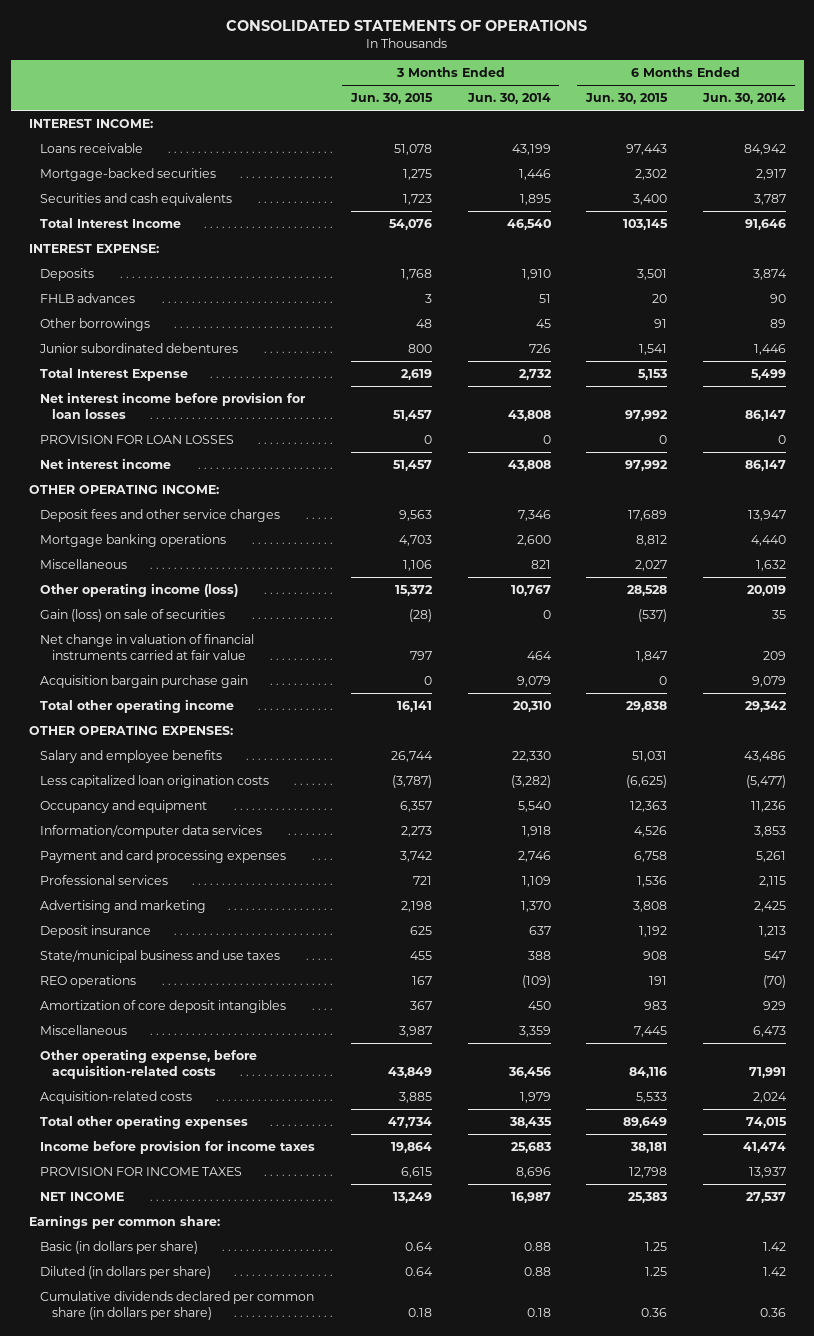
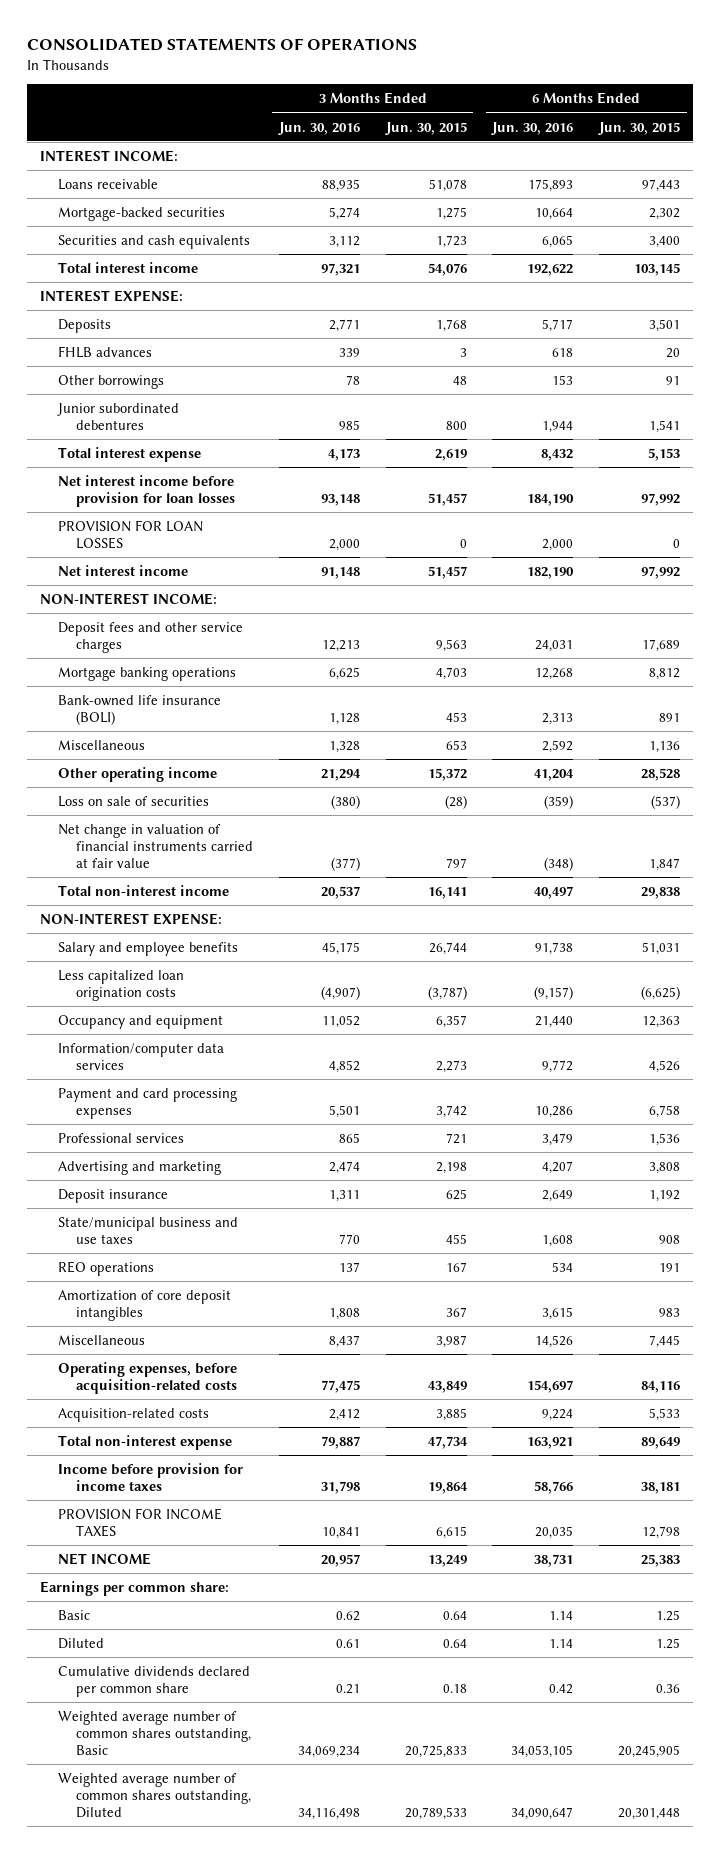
- | 3 Months Ended Jun. 30, 2015 | 3 Months Ended Jun. 30, 2014 | 6 Months Ended Jun. 30, 2015 | 6 Months Ended Jun. 30, 2014
+ | 3 Months Ended Jun. 30, 2016 | 3 Months Ended Jun. 30, 2015 | 6 Months Ended Jun. 30, 2016 | 6 Months Ended Jun. 30, 2015
- Total Interest Income | 54,076 | 46,540 | 103,145 | 91,646
+ Total interest income | 97,321 | 54,076 | 192,622 | 103,145
- Total Interest Expense | 2,619 | 2,732 | 5,153 | 5,499
+ Total interest expense | 4,173 | 2,619 | 8,432 | 5,153
- OTHER OPERATING INCOME:
+ NON-INTEREST INCOME:
- Miscellaneous | 1,106 | 821 | 2,027 | 1,632
- Other operating income (loss) | 15,372 | 10,767 | 28,528 | 20,019
- Gain (loss) on sale of securities | (28) | 0 | (537) | 35
+ Bank-owned life insurance (BOLI) | 1,128 | 453 | 2,313 | 891
+ Miscellaneous | 1,328 | 653 | 2,592 | 1,136
+ Other operating income | 21,294 | 15,372 | 41,204 | 28,528
+ Loss on sale of securities | (380) | (28) | (359) | (537)
- Acquisition bargain purchase gain | 0 | 9,079 | 0 | 9,079
- Total other operating income | 16,141 | 20,310 | 29,838 | 29,342
- OTHER OPERATING EXPENSES:
+ Total non-interest income | 20,537 | 16,141 | 40,497 | 29,838
+ NON-INTEREST EXPENSE:
- Other operating expense, before acquisition-related costs | 43,849 | 36,456 | 84,116 | 71,991
+ Operating expenses, before acquisition-related costs | 77,475 | 43,849 | 154,697 | 84,116
- Total other operating expenses | 47,734 | 38,435 | 89,649 | 74,015
+ Total non-interest expense | 79,887 | 47,734 | 163,921 | 89,649
- Basic (in dollars per share) | 0.64 | 0.88 | 1.25 | 1.42
- Diluted (in dollars per share) | 0.64 | 0.88 | 1.25 | 1.42
- Cumulative dividends declared per common share (in dollars per share) | 0.18 | 0.18 | 0.36 | 0.36
+ Basic | 0.62 | 0.64 | 1.14 | 1.25
+ Diluted | 0.61 | 0.64 | 1.14 | 1.25
+ Cumulative dividends declared per common share | 0.21 | 0.18 | 0.42 | 0.36
+ Weighted average number of common shares outstanding, Basic | 34,069,234 | 20,725,833 | 34,053,105 | 20,245,905
+ Weighted average number of common shares outstanding, Diluted | 34,116,498 | 20,789,533 | 34,090,647 | 20,301,448

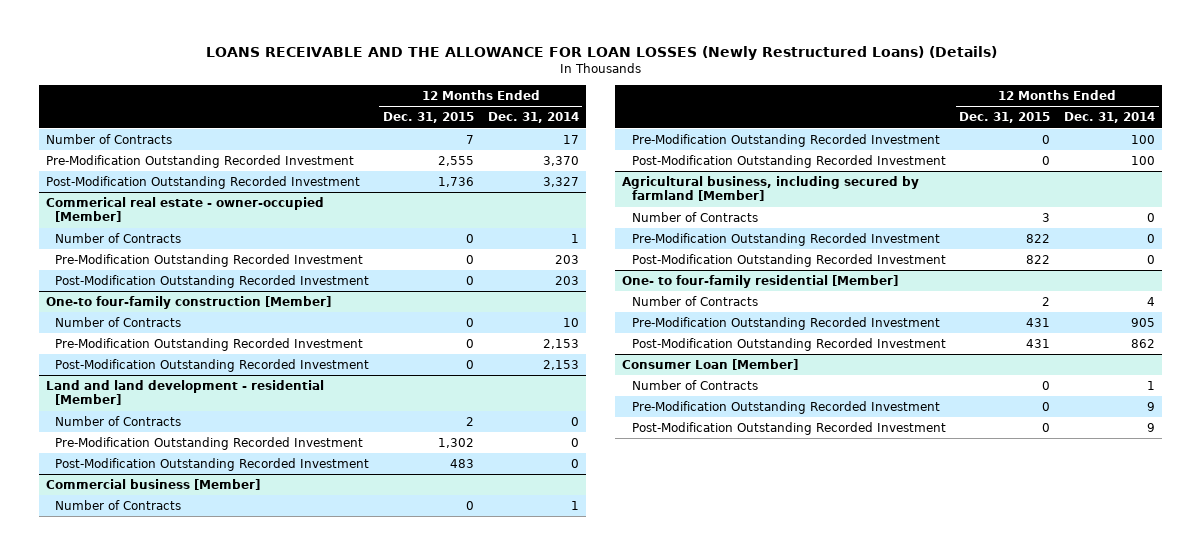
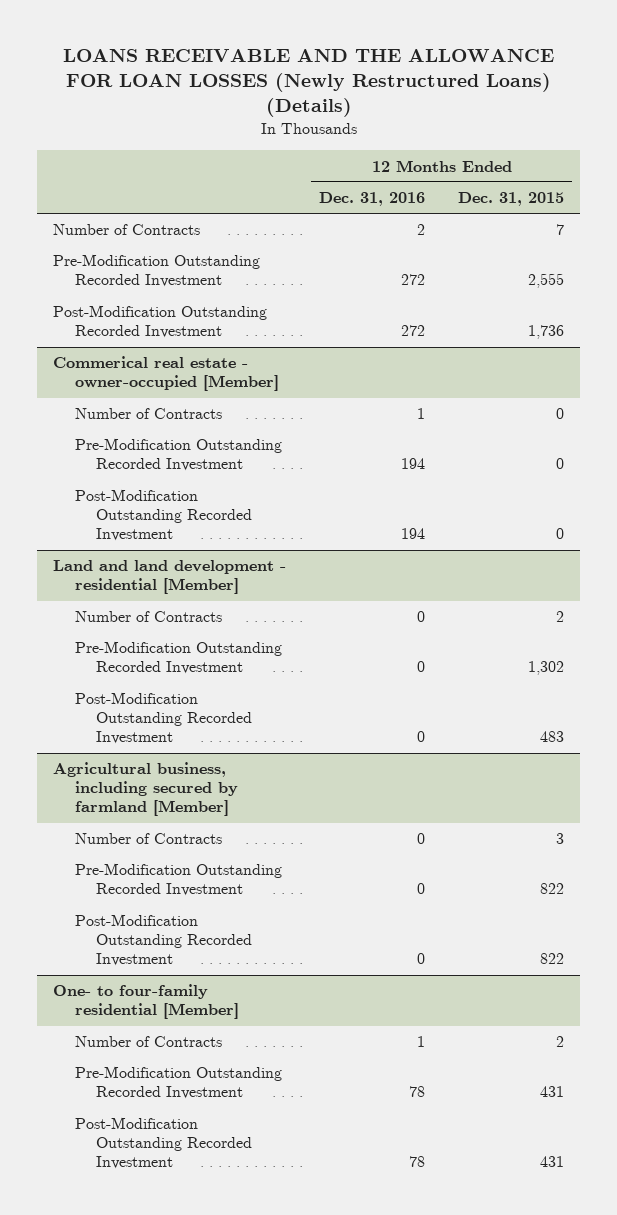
- | 12 Months Ended Dec. 31, 2015 | 12 Months Ended Dec. 31, 2014
+ | 12 Months Ended Dec. 31, 2016 | 12 Months Ended Dec. 31, 2015
- One-to four-family construction [Member]
- Number of Contracts | 0 | 10
- Pre-Modification Outstanding Recorded Investment | 0 | 2,153
- Post-Modification Outstanding Recorded Investment | 0 | 2,153
- Commercial business [Member]
- Number of Contracts | 0 | 1
- Pre-Modification Outstanding Recorded Investment | 0 | 100
- Post-Modification Outstanding Recorded Investment | 0 | 100
- Consumer Loan [Member]
- Number of Contracts | 0 | 1
- Pre-Modification Outstanding Recorded Investment | 0 | 9
- Post-Modification Outstanding Recorded Investment | 0 | 9

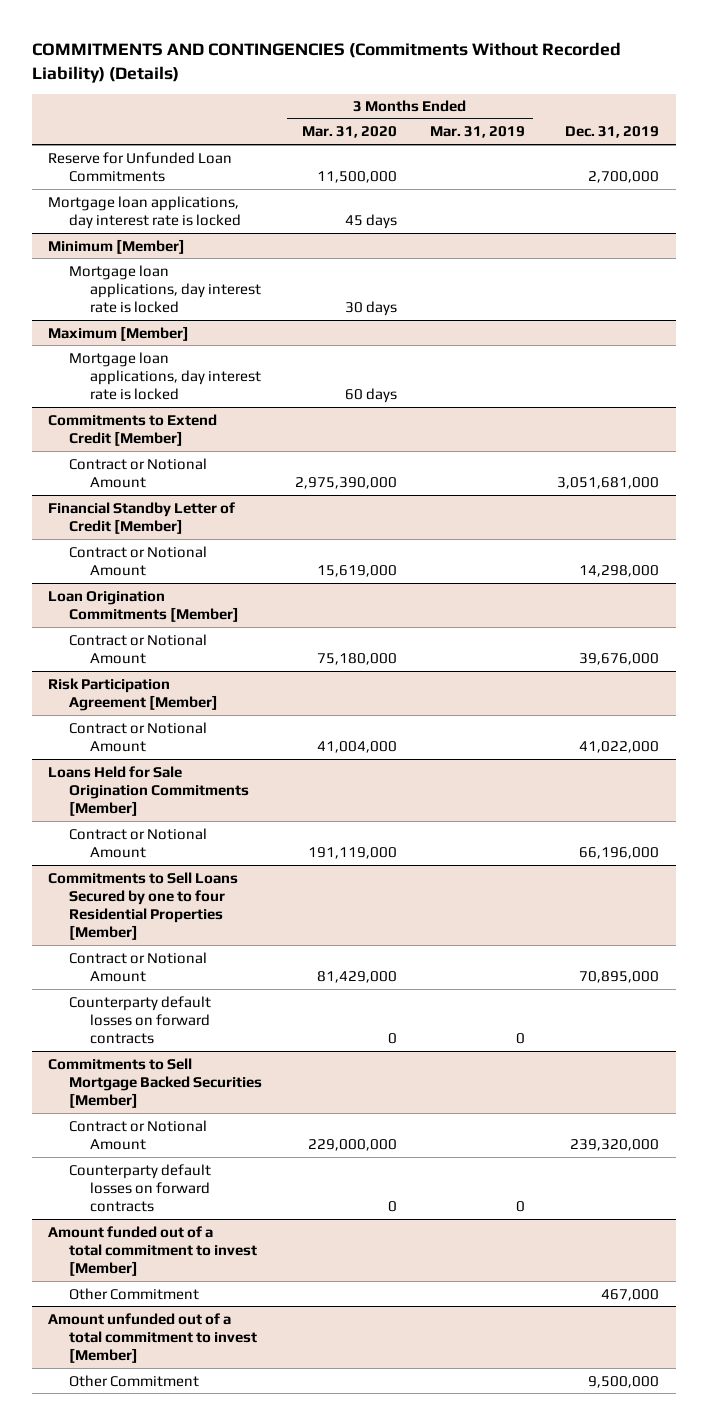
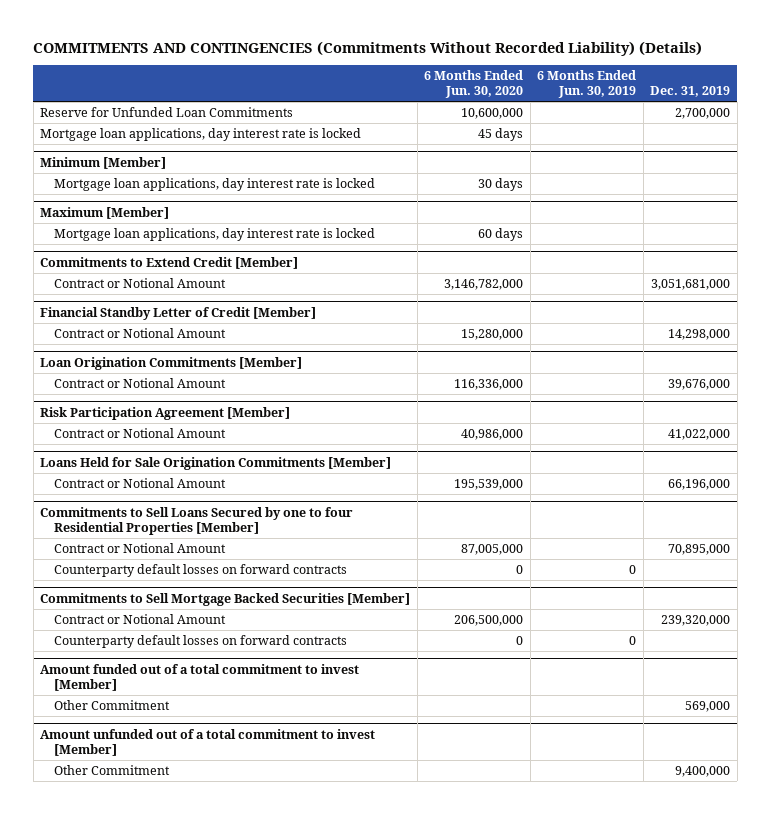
- | 3 Months Ended Mar. 31, 2020 | 3 Months Ended Mar. 31, 2019 | Dec. 31, 2019
+ | 6 Months Ended Jun. 30, 2020 | 6 Months Ended Jun. 30, 2019 | Dec. 31, 2019
@ Amount funded out of a total commitment to invest [Member]
- Other Commitment | | | 467,000
+ Other Commitment | | | 569,000
@ Amount unfunded out of a total commitment to invest [Member]
- Other Commitment | | | 9,500,000
+ Other Commitment | | | 9,400,000

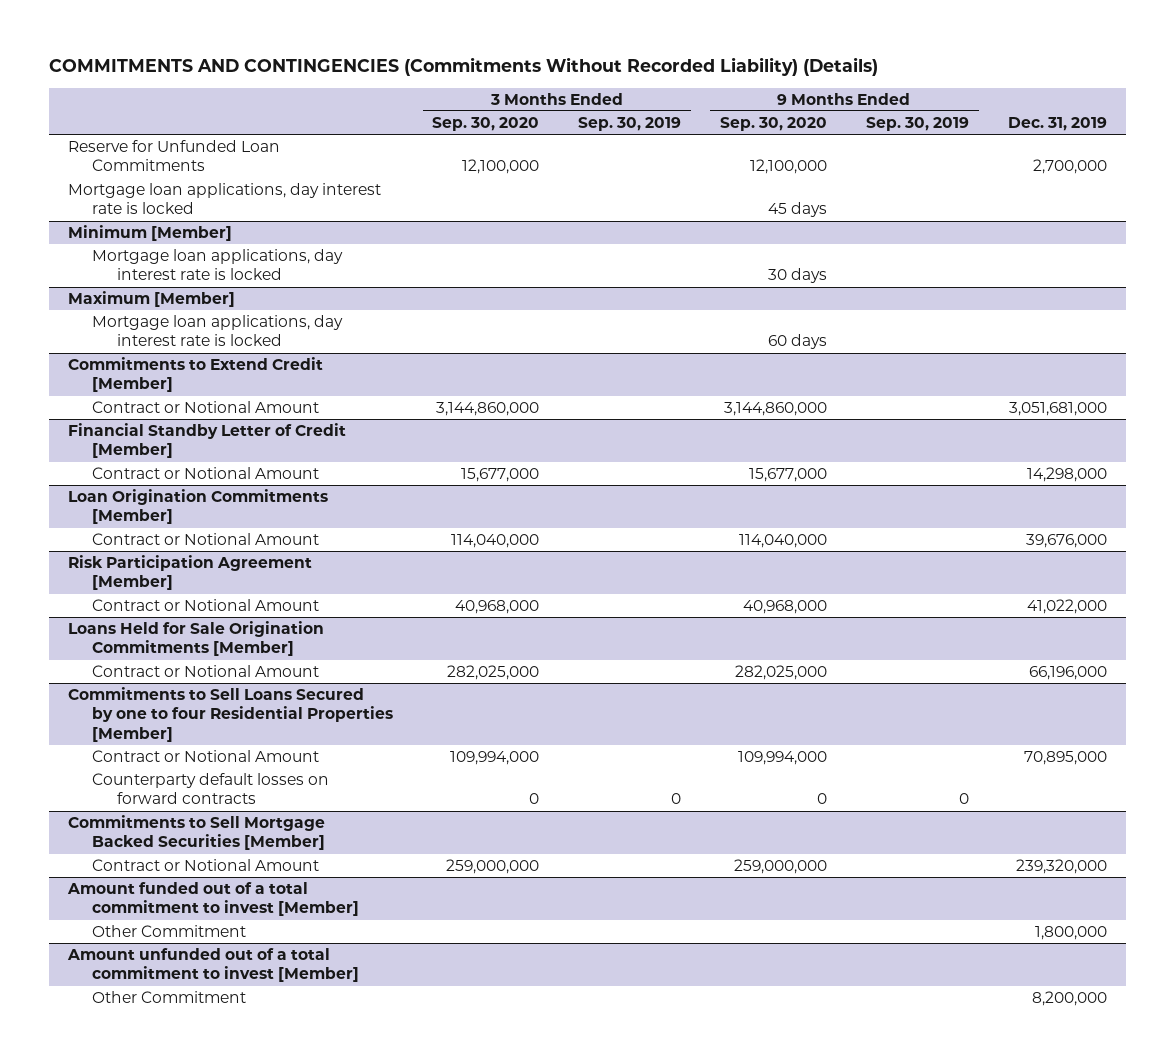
- | 6 Months Ended Jun. 30, 2020 | 6 Months Ended Jun. 30, 2019 | Dec. 31, 2019
+ | 3 Months Ended Sep. 30, 2020 | 3 Months Ended Sep. 30, 2019 | 9 Months Ended Sep. 30, 2020 | 9 Months Ended Sep. 30, 2019 | Dec. 31, 2019
@ Commitments to Sell Mortgage Backed Securities [Member]
- Counterparty default losses on forward contracts | 0 | 0 |
@ Amount funded out of a total commitment to invest [Member]
- Other Commitment | | | 569,000
+ Other Commitment | | | | | 1,800,000
@ Amount unfunded out of a total commitment to invest [Member]
- Other Commitment | | | 9,400,000
+ Other Commitment | | | | | 8,200,000

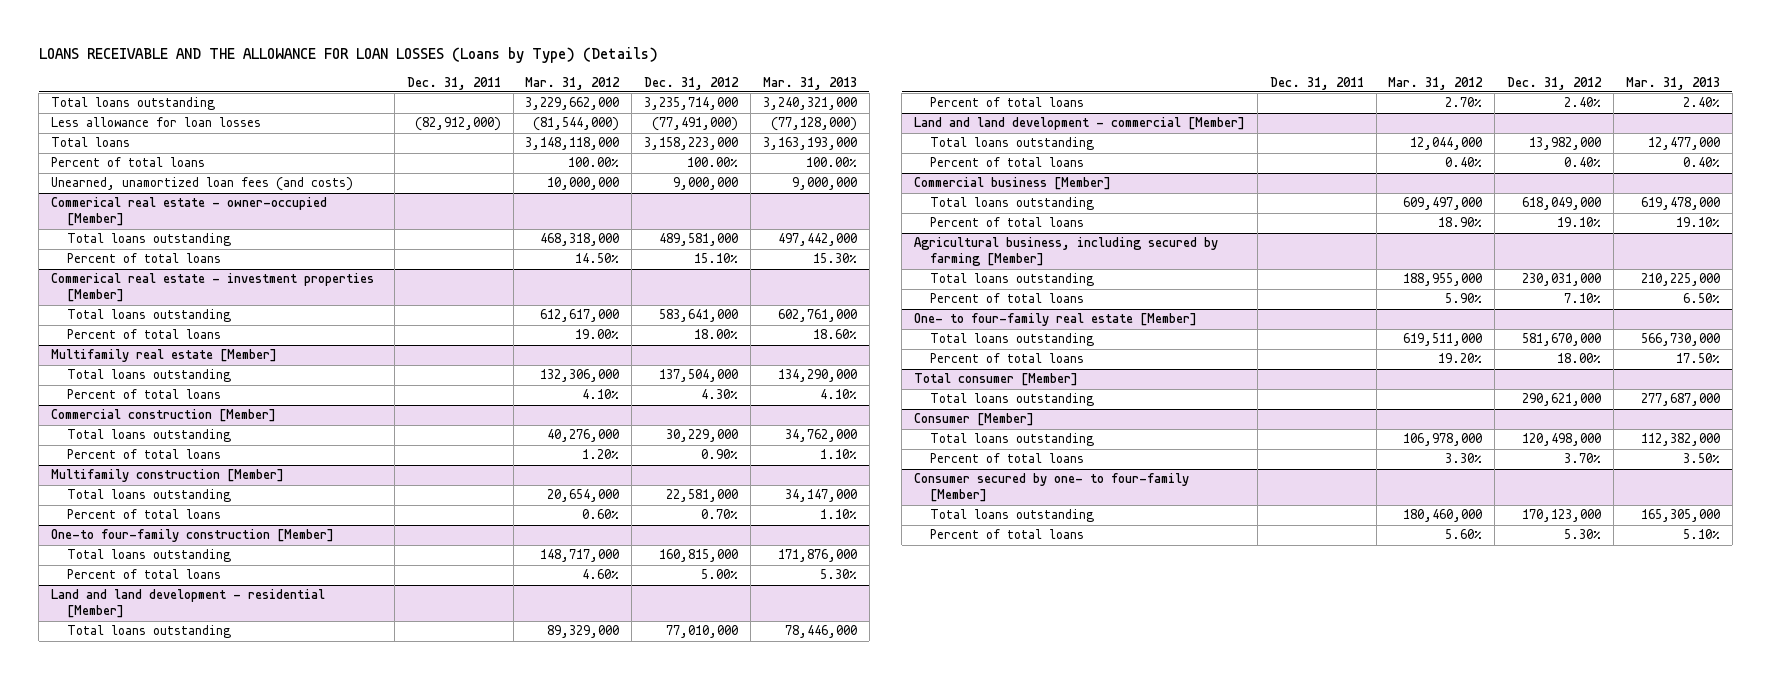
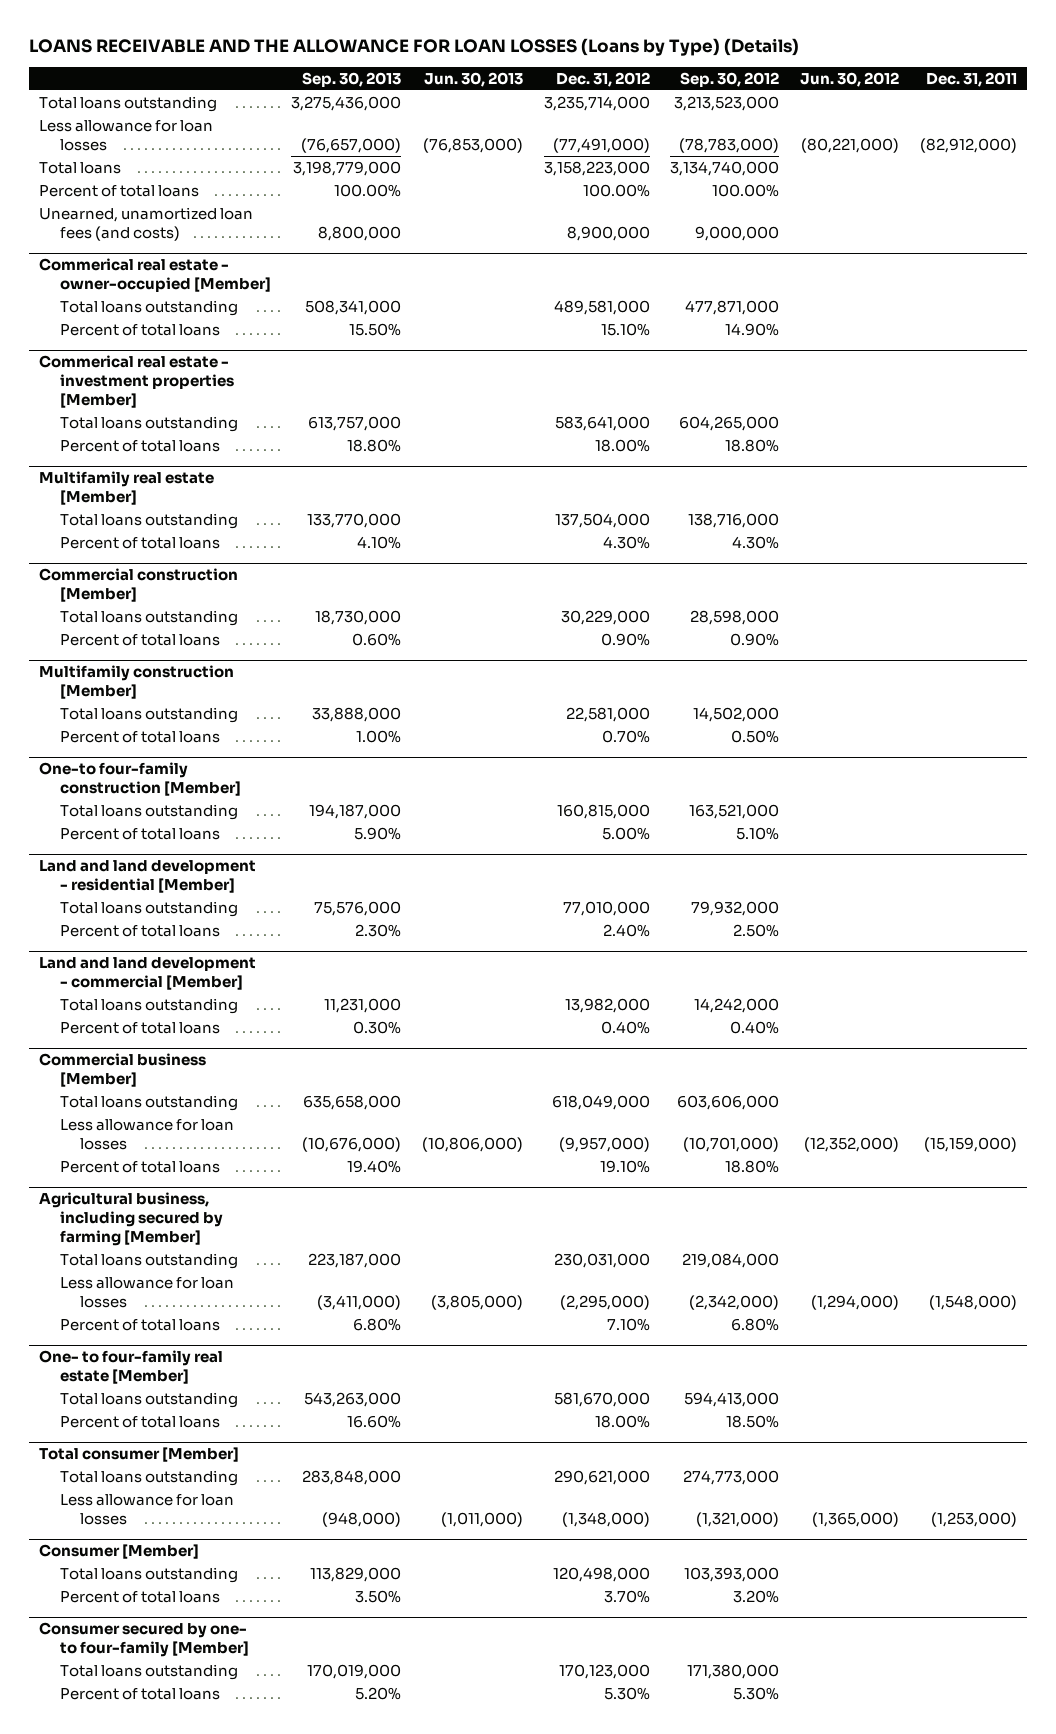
- | Dec. 31, 2011 | Mar. 31, 2012 | Dec. 31, 2012 | Mar. 31, 2013
+ | Sep. 30, 2013 | Jun. 30, 2013 | Dec. 31, 2012 | Sep. 30, 2012 | Jun. 30, 2012 | Dec. 31, 2011
- Unearned, unamortized loan fees (and costs) | | 10,000,000 | 9,000,000 | 9,000,000
+ Unearned, unamortized loan fees (and costs) | 8,800,000 | | 8,900,000 | 9,000,000 | |
@ Commercial business [Member]
+ Less allowance for loan losses | (10,676,000) | (10,806,000) | (9,957,000) | (10,701,000) | (12,352,000) | (15,159,000)
@ Agricultural business, including secured by farming [Member]
+ Less allowance for loan losses | (3,411,000) | (3,805,000) | (2,295,000) | (2,342,000) | (1,294,000) | (1,548,000)
@ Total consumer [Member]
+ Less allowance for loan losses | (948,000) | (1,011,000) | (1,348,000) | (1,321,000) | (1,365,000) | (1,253,000)

